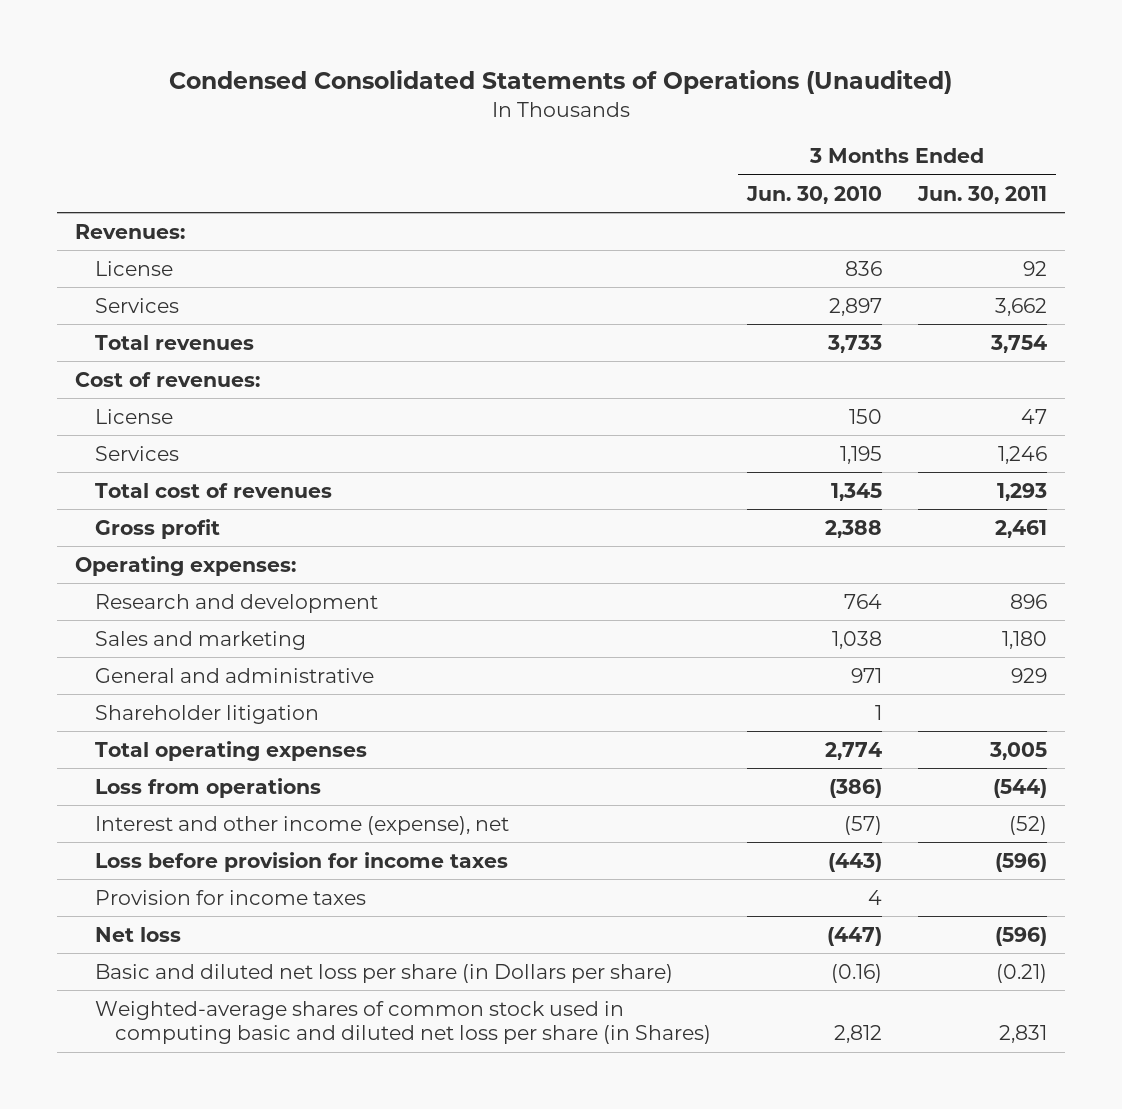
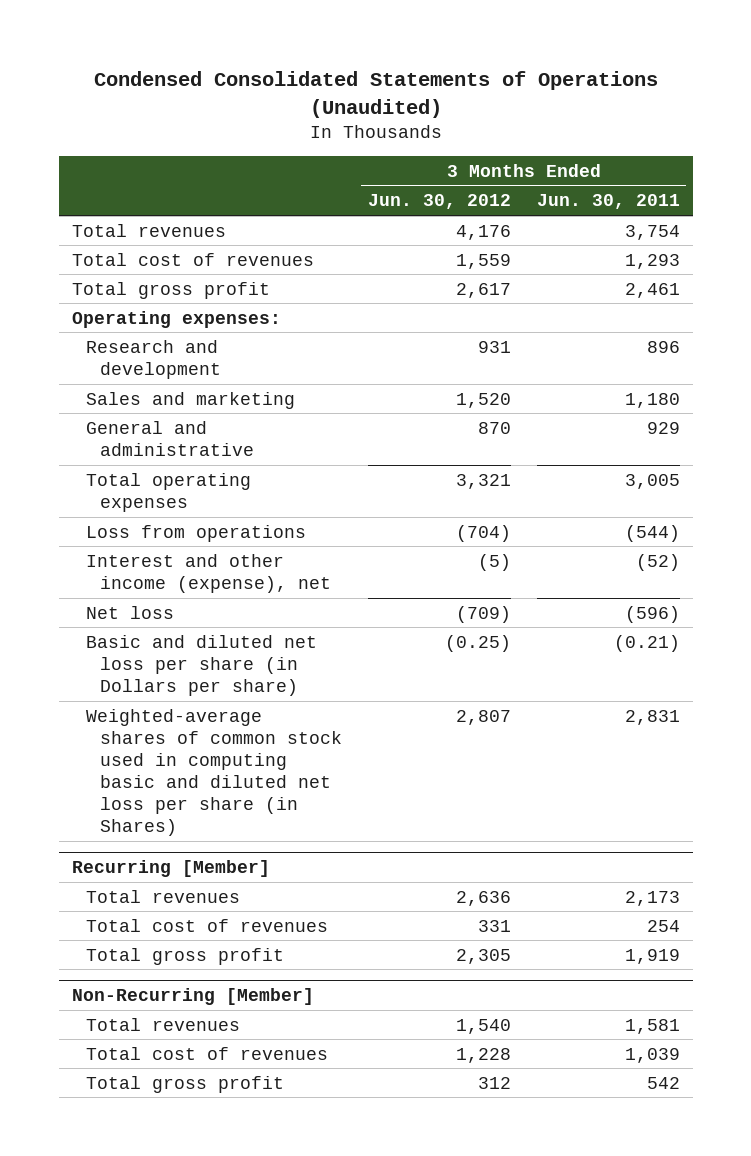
- | 3 Months Ended Jun. 30, 2010 | 3 Months Ended Jun. 30, 2011
+ | 3 Months Ended Jun. 30, 2012 | 3 Months Ended Jun. 30, 2011
- Revenues:
- License | 836 | 92
- Services | 2,897 | 3,662
- Cost of revenues:
- License | 150 | 47
- Services | 1,195 | 1,246
- Gross profit | 2,388 | 2,461
+ Total gross profit | 2,617 | 2,461
- Shareholder litigation | 1 |
- Loss before provision for income taxes | (443) | (596)
- Provision for income taxes | 4 |
+ Recurring [Member]
+ Total revenues | 2,636 | 2,173
+ Total cost of revenues | 331 | 254
+ Total gross profit | 2,305 | 1,919
+ Non-Recurring [Member]
+ Total revenues | 1,540 | 1,581
+ Total cost of revenues | 1,228 | 1,039
+ Total gross profit | 312 | 542

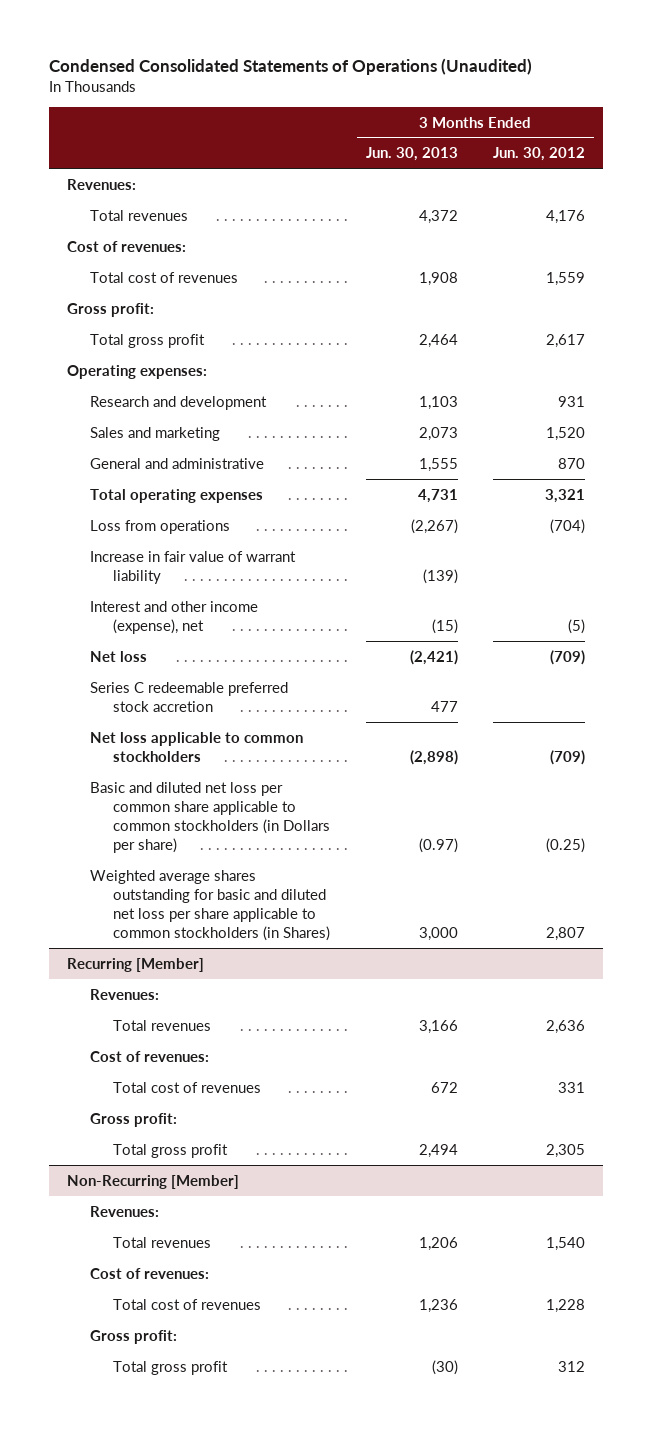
- | 3 Months Ended Jun. 30, 2012 | 3 Months Ended Jun. 30, 2011
+ | 3 Months Ended Jun. 30, 2013 | 3 Months Ended Jun. 30, 2012
+ Revenues:
+ Cost of revenues:
+ Gross profit:
+ Increase in fair value of warrant liability | (139) |
- Basic and diluted net loss per share (in Dollars per share) | (0.25) | (0.21)
- Weighted-average shares of common stock used in computing basic and diluted net loss per share (in Shares) | 2,807 | 2,831
+ Series C redeemable preferred stock accretion | 477 |
+ Net loss applicable to common stockholders | (2,898) | (709)
+ Basic and diluted net loss per common share applicable to common stockholders (in Dollars per share) | (0.97) | (0.25)
+ Weighted average shares outstanding for basic and diluted net loss per share applicable to common stockholders (in Shares) | 3,000 | 2,807
@ Recurring [Member]
+ Revenues:
+ Cost of revenues:
+ Gross profit:
@ Non-Recurring [Member]
+ Revenues:
+ Cost of revenues:
+ Gross profit:

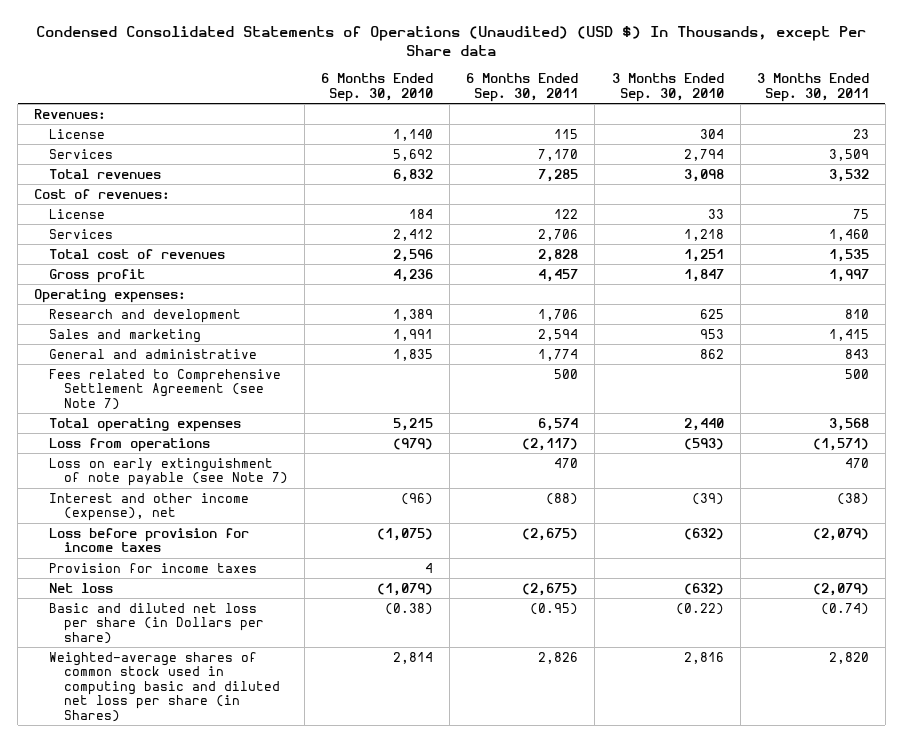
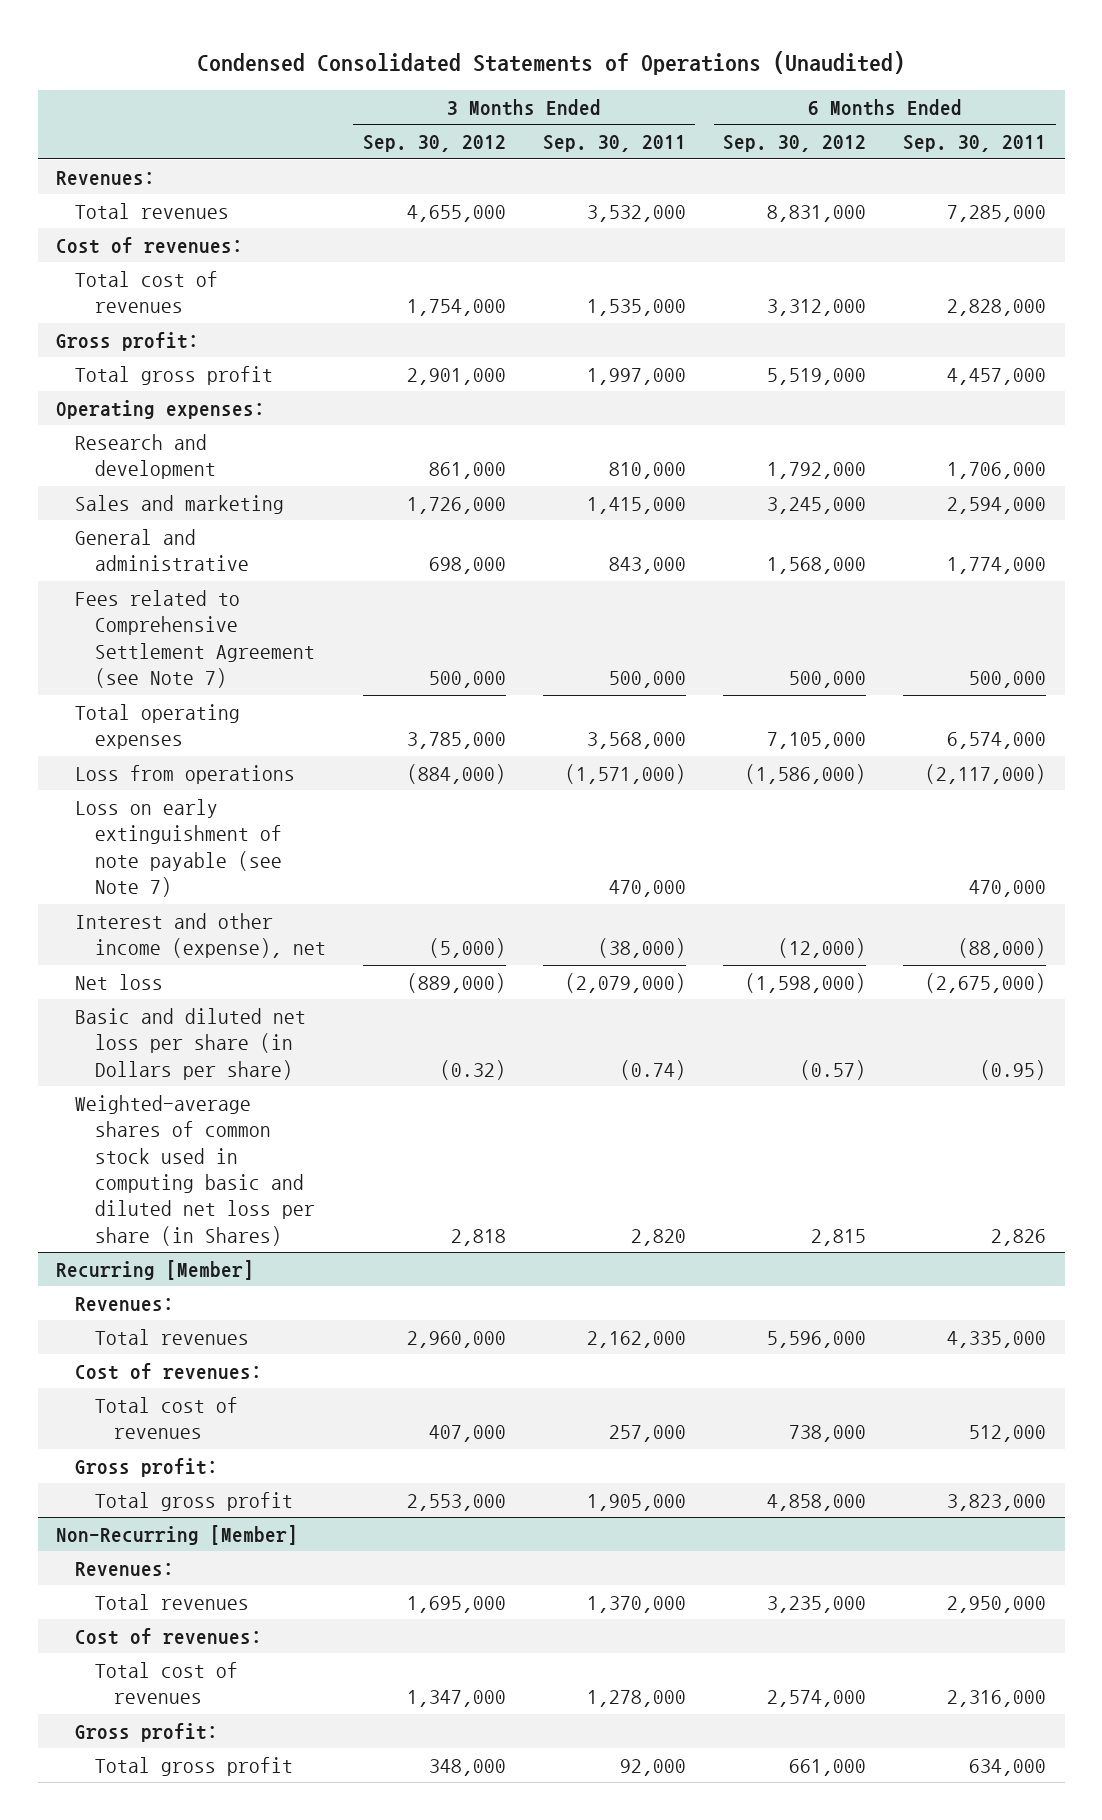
- Condensed Consolidated Statements of Operations (Unaudited) (USD $) In Thousands, except Per Share data
+ Condensed Consolidated Statements of Operations (Unaudited)
- | 6 Months Ended Sep. 30, 2010 | 6 Months Ended Sep. 30, 2011 | 3 Months Ended Sep. 30, 2010 | 3 Months Ended Sep. 30, 2011
+ | 3 Months Ended Sep. 30, 2012 | 3 Months Ended Sep. 30, 2011 | 6 Months Ended Sep. 30, 2012 | 6 Months Ended Sep. 30, 2011
- License | 1,140 | 115 | 304 | 23
- Services | 5,692 | 7,170 | 2,794 | 3,509
- Total revenues | 6,832 | 7,285 | 3,098 | 3,532
+ Total revenues | 4,655,000 | 3,532,000 | 8,831,000 | 7,285,000
- License | 184 | 122 | 33 | 75
- Services | 2,412 | 2,706 | 1,218 | 1,460
- Total cost of revenues | 2,596 | 2,828 | 1,251 | 1,535
- Gross profit | 4,236 | 4,457 | 1,847 | 1,997
+ Total cost of revenues | 1,754,000 | 1,535,000 | 3,312,000 | 2,828,000
+ Gross profit:
+ Total gross profit | 2,901,000 | 1,997,000 | 5,519,000 | 4,457,000
- Research and development | 1,389 | 1,706 | 625 | 810
- Sales and marketing | 1,991 | 2,594 | 953 | 1,415
- General and administrative | 1,835 | 1,774 | 862 | 843
- Fees related to Comprehensive Settlement Agreement (see Note 7) | | 500 | | 500
- Total operating expenses | 5,215 | 6,574 | 2,440 | 3,568
- Loss from operations | (979) | (2,117) | (593) | (1,571)
- Loss on early extinguishment of note payable (see Note 7) | | 470 | | 470
- Interest and other income (expense), net | (96) | (88) | (39) | (38)
- Loss before provision for income taxes | (1,075) | (2,675) | (632) | (2,079)
- Provision for income taxes | 4 | | |
- Net loss | (1,079) | (2,675) | (632) | (2,079)
+ Research and development | 861,000 | 810,000 | 1,792,000 | 1,706,000
+ Sales and marketing | 1,726,000 | 1,415,000 | 3,245,000 | 2,594,000
+ General and administrative | 698,000 | 843,000 | 1,568,000 | 1,774,000
+ Fees related to Comprehensive Settlement Agreement (see Note 7) | 500,000 | 500,000 | 500,000 | 500,000
+ Total operating expenses | 3,785,000 | 3,568,000 | 7,105,000 | 6,574,000
+ Loss from operations | (884,000) | (1,571,000) | (1,586,000) | (2,117,000)
+ Loss on early extinguishment of note payable (see Note 7) | | 470,000 | | 470,000
+ Interest and other income (expense), net | (5,000) | (38,000) | (12,000) | (88,000)
+ Net loss | (889,000) | (2,079,000) | (1,598,000) | (2,675,000)
+ Recurring [Member]
+ Revenues:
+ Total revenues | 2,960,000 | 2,162,000 | 5,596,000 | 4,335,000
+ Cost of revenues:
+ Total cost of revenues | 407,000 | 257,000 | 738,000 | 512,000
+ Gross profit:
+ Total gross profit | 2,553,000 | 1,905,000 | 4,858,000 | 3,823,000
+ Non-Recurring [Member]
+ Revenues:
+ Total revenues | 1,695,000 | 1,370,000 | 3,235,000 | 2,950,000
+ Cost of revenues:
+ Total cost of revenues | 1,347,000 | 1,278,000 | 2,574,000 | 2,316,000
+ Gross profit:
+ Total gross profit | 348,000 | 92,000 | 661,000 | 634,000

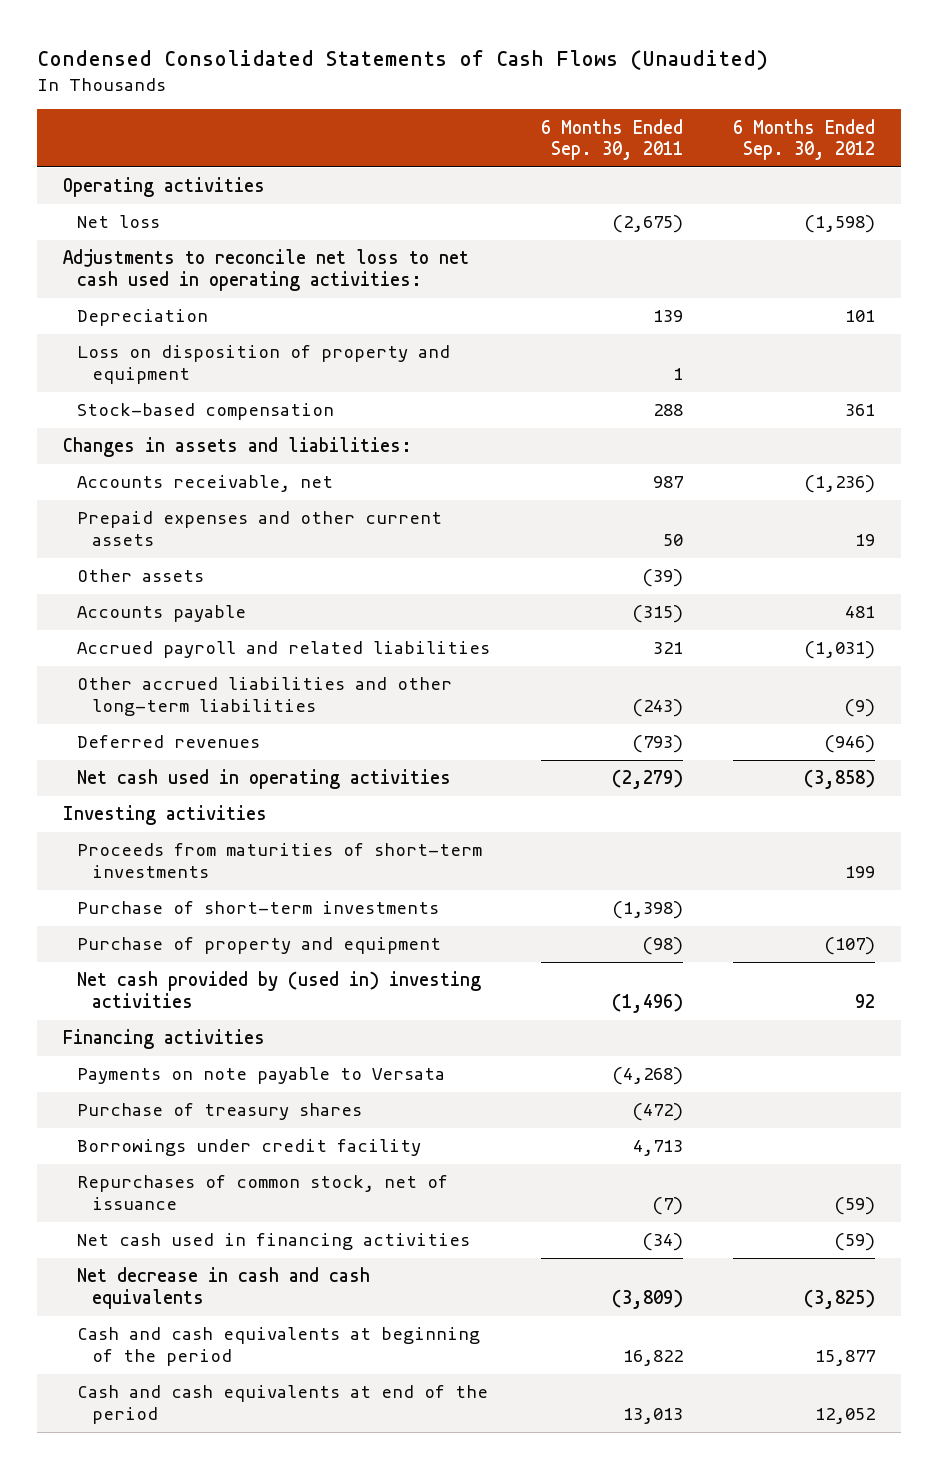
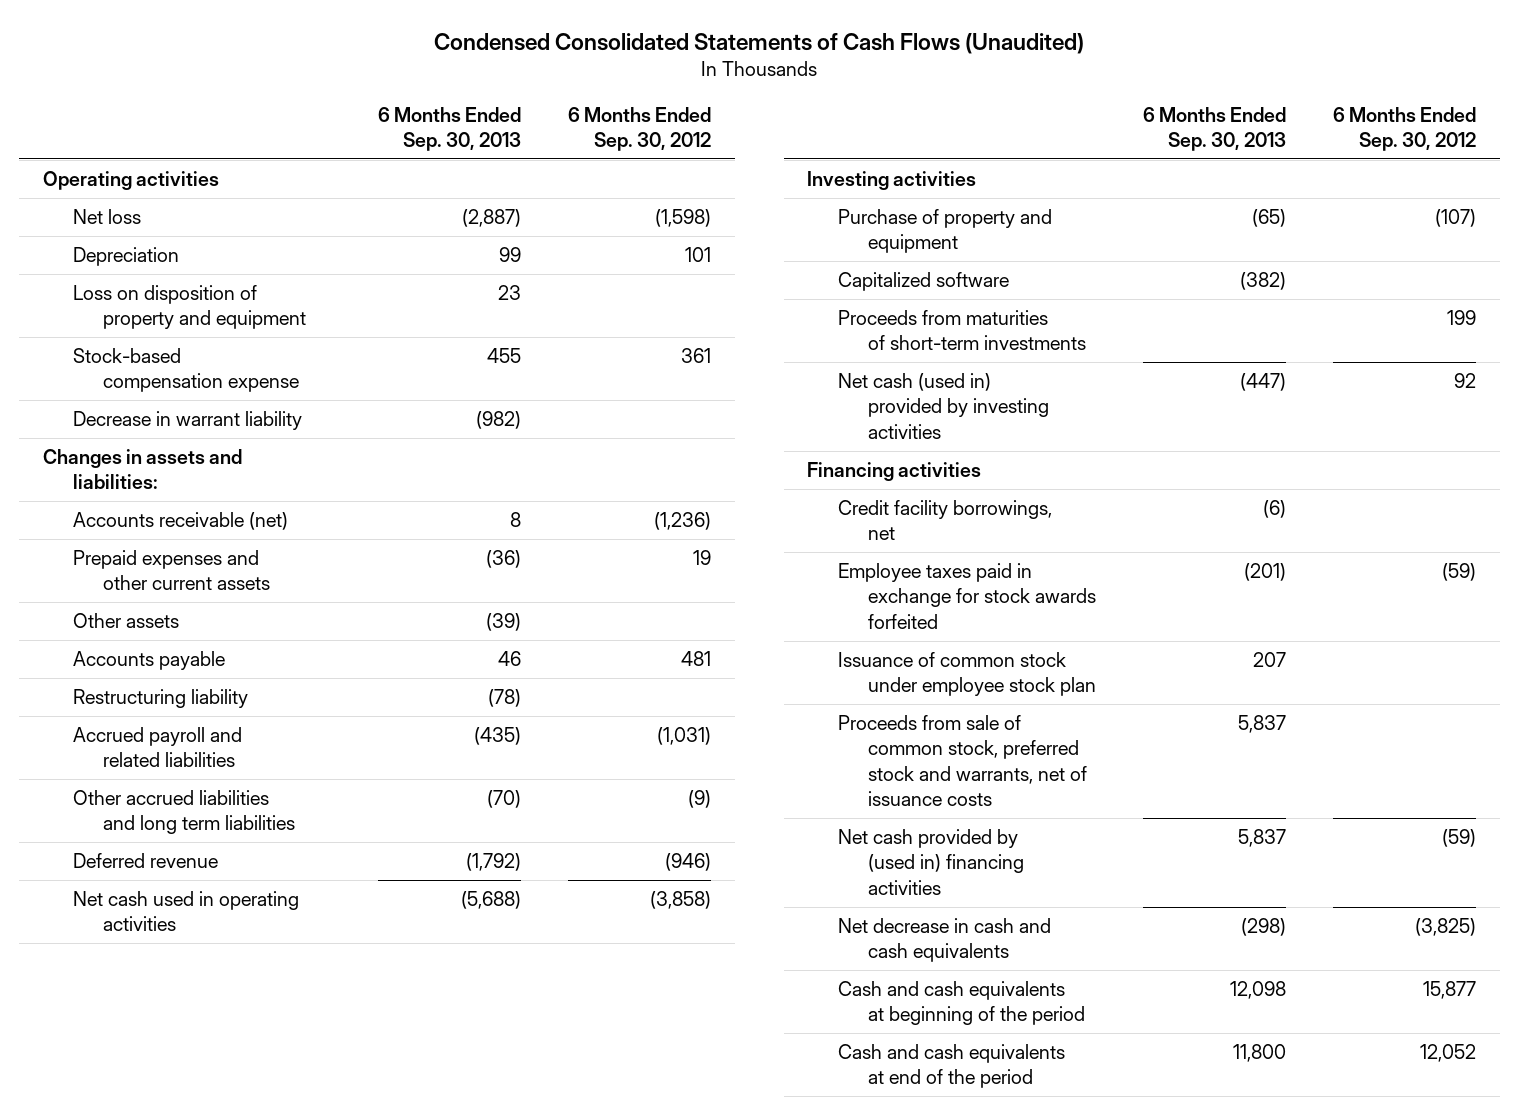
- | 6 Months Ended Sep. 30, 2011 | 6 Months Ended Sep. 30, 2012
+ | 6 Months Ended Sep. 30, 2013 | 6 Months Ended Sep. 30, 2012
- Adjustments to reconcile net loss to net cash used in operating activities:
- Stock-based compensation | 288 | 361
+ Stock-based compensation expense | 455 | 361
+ Decrease in warrant liability | (982) |
- Accounts receivable, net | 987 | (1,236)
+ Accounts receivable (net) | 8 | (1,236)
+ Restructuring liability | (78) |
- Other accrued liabilities and other long-term liabilities | (243) | (9)
- Deferred revenues | (793) | (946)
+ Other accrued liabilities and long term liabilities | (70) | (9)
+ Deferred revenue | (1,792) | (946)
- Purchase of short-term investments | (1,398) |
- Net cash provided by (used in) investing activities | (1,496) | 92
+ Capitalized software | (382) |
moved down: Proceeds from maturities of short-term investments | | 199
+ Net cash (used in) provided by investing activities | (447) | 92
- Payments on note payable to Versata | (4,268) |
- Purchase of treasury shares | (472) |
- Borrowings under credit facility | 4,713 |
- Repurchases of common stock, net of issuance | (7) | (59)
- Net cash used in financing activities | (34) | (59)
+ Credit facility borrowings, net | (6) |
+ Employee taxes paid in exchange for stock awards forfeited | (201) | (59)
+ Issuance of common stock under employee stock plan | 207 |
+ Proceeds from sale of common stock, preferred stock and warrants, net of issuance costs | 5,837 |
+ Net cash provided by (used in) financing activities | 5,837 | (59)

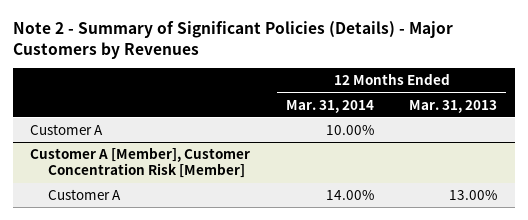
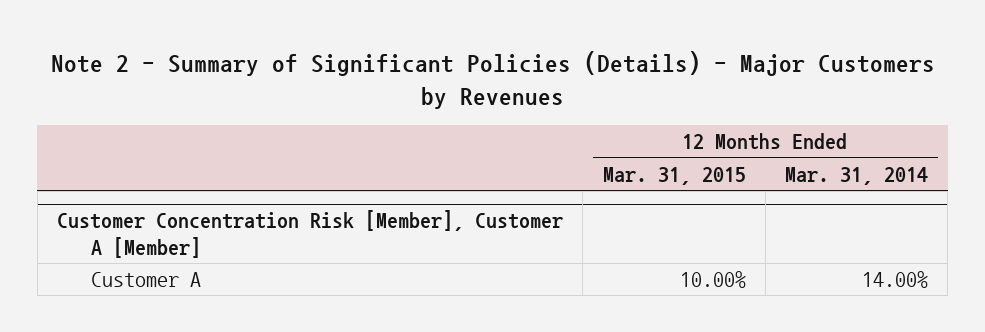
- | 12 Months Ended Mar. 31, 2014 | 12 Months Ended Mar. 31, 2013
+ | 12 Months Ended Mar. 31, 2015 | 12 Months Ended Mar. 31, 2014
- Customer A | 10.00% |
- Customer A [Member], Customer Concentration Risk [Member]
+ Customer Concentration Risk [Member], Customer A [Member]

